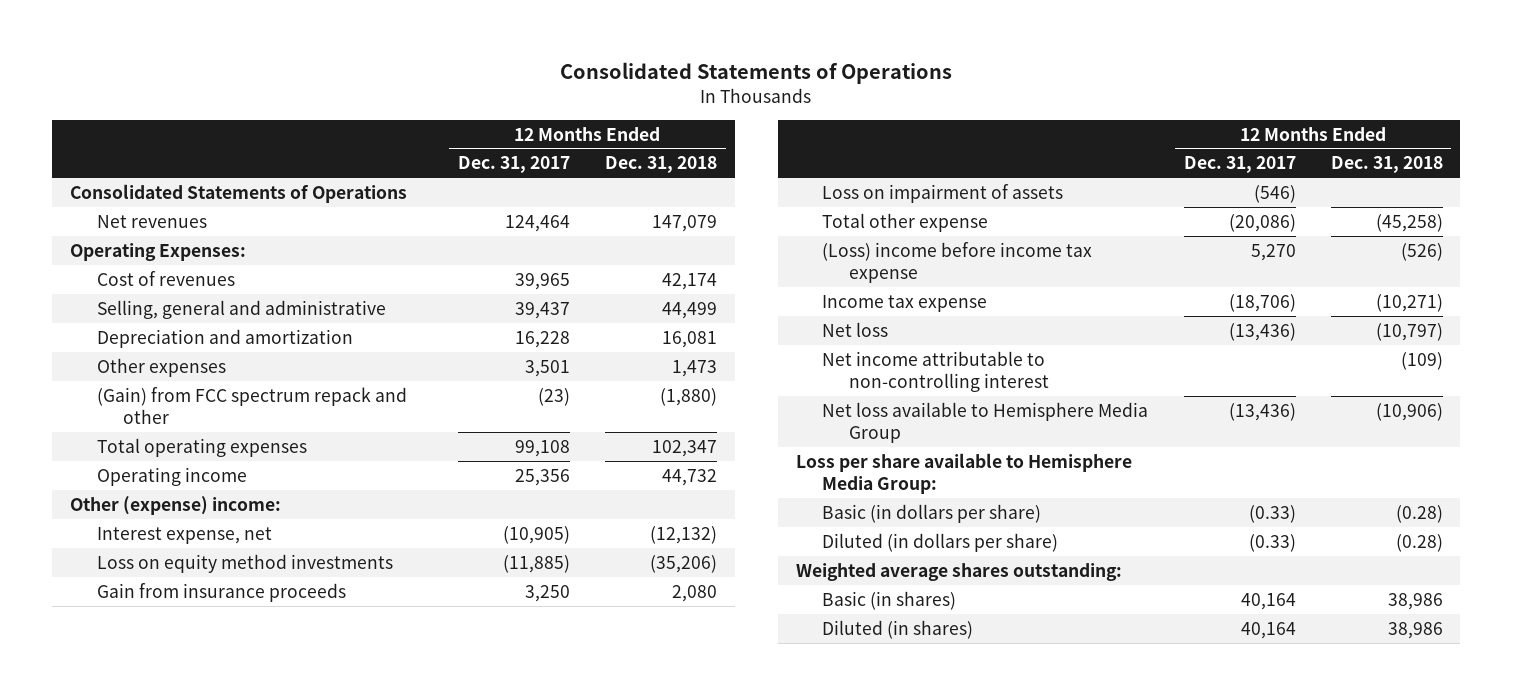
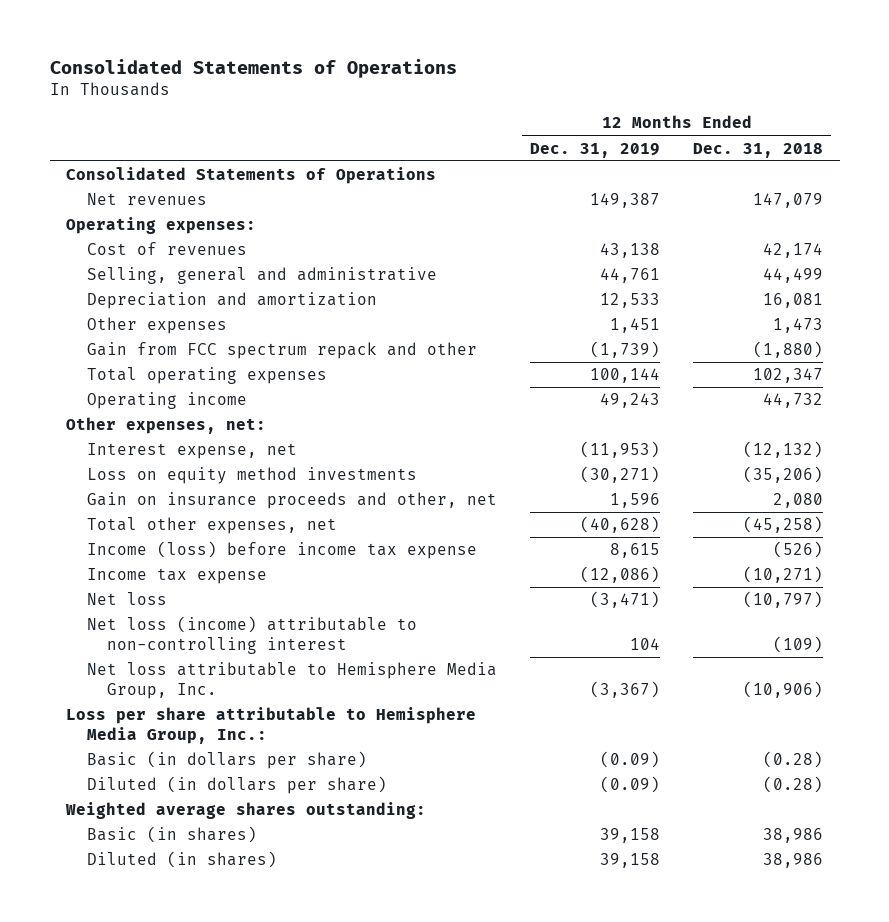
- | 12 Months Ended Dec. 31, 2017 | 12 Months Ended Dec. 31, 2018
+ | 12 Months Ended Dec. 31, 2019 | 12 Months Ended Dec. 31, 2018
- Operating Expenses:
+ Operating expenses:
- (Gain) from FCC spectrum repack and other | (23) | (1,880)
+ Gain from FCC spectrum repack and other | (1,739) | (1,880)
- Other (expense) income:
+ Other expenses, net:
- Gain from insurance proceeds | 3,250 | 2,080
- Loss on impairment of assets | (546) |
- Total other expense | (20,086) | (45,258)
- (Loss) income before income tax expense | 5,270 | (526)
+ Gain on insurance proceeds and other, net | 1,596 | 2,080
+ Total other expenses, net | (40,628) | (45,258)
+ Income (loss) before income tax expense | 8,615 | (526)
- Net income attributable to non-controlling interest | | (109)
- Net loss available to Hemisphere Media Group | (13,436) | (10,906)
- Loss per share available to Hemisphere Media Group:
+ Net loss (income) attributable to non-controlling interest | 104 | (109)
+ Net loss attributable to Hemisphere Media Group, Inc. | (3,367) | (10,906)
+ Loss per share attributable to Hemisphere Media Group, Inc.:

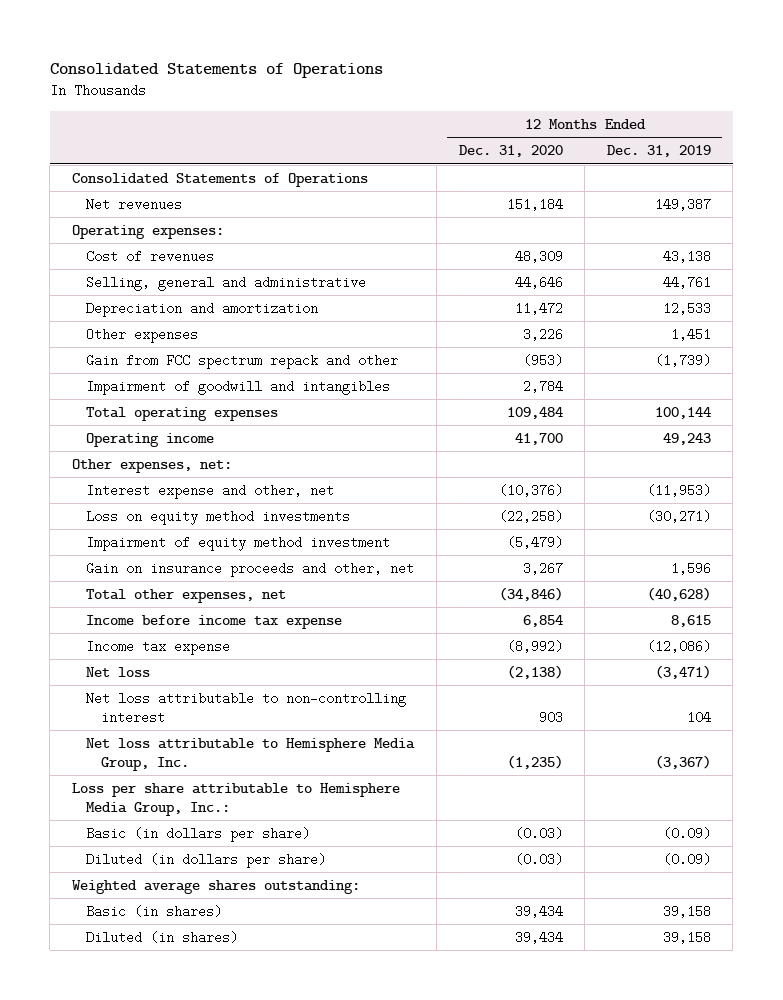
- | 12 Months Ended Dec. 31, 2019 | 12 Months Ended Dec. 31, 2018
+ | 12 Months Ended Dec. 31, 2020 | 12 Months Ended Dec. 31, 2019
+ Impairment of goodwill and intangibles | 2,784 |
- Interest expense, net | (11,953) | (12,132)
+ Interest expense and other, net | (10,376) | (11,953)
+ Impairment of equity method investment | (5,479) |
- Income (loss) before income tax expense | 8,615 | (526)
+ Income before income tax expense | 6,854 | 8,615
- Net loss (income) attributable to non-controlling interest | 104 | (109)
+ Net loss attributable to non-controlling interest | 903 | 104

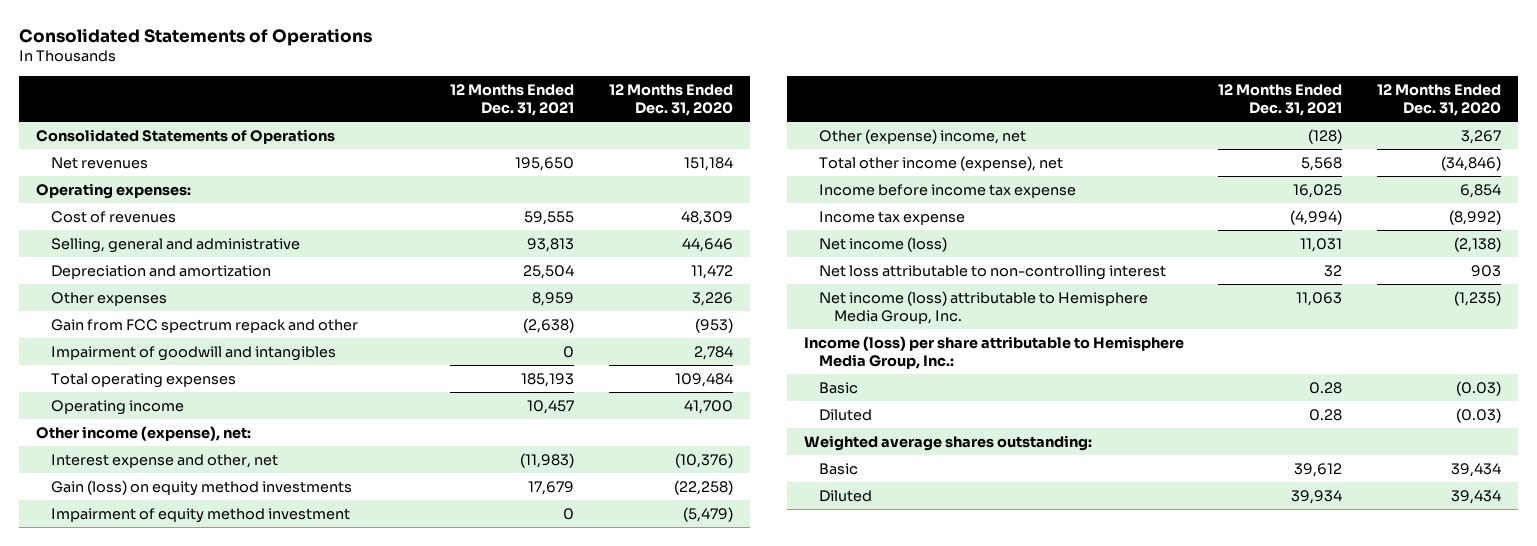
- | 12 Months Ended Dec. 31, 2020 | 12 Months Ended Dec. 31, 2019
+ | 12 Months Ended Dec. 31, 2021 | 12 Months Ended Dec. 31, 2020
- Other expenses, net:
+ Other income (expense), net:
- Loss on equity method investments | (22,258) | (30,271)
+ Gain (loss) on equity method investments | 17,679 | (22,258)
- Gain on insurance proceeds and other, net | 3,267 | 1,596
- Total other expenses, net | (34,846) | (40,628)
+ Other (expense) income, net | (128) | 3,267
+ Total other income (expense), net | 5,568 | (34,846)
- Net loss | (2,138) | (3,471)
+ Net income (loss) | 11,031 | (2,138)
- Net loss attributable to Hemisphere Media Group, Inc. | (1,235) | (3,367)
- Loss per share attributable to Hemisphere Media Group, Inc.:
- Basic (in dollars per share) | (0.03) | (0.09)
- Diluted (in dollars per share) | (0.03) | (0.09)
+ Net income (loss) attributable to Hemisphere Media Group, Inc. | 11,063 | (1,235)
+ Income (loss) per share attributable to Hemisphere Media Group, Inc.:
+ Basic | 0.28 | (0.03)
+ Diluted | 0.28 | (0.03)
- Basic (in shares) | 39,434 | 39,158
- Diluted (in shares) | 39,434 | 39,158
+ Basic | 39,612 | 39,434
+ Diluted | 39,934 | 39,434

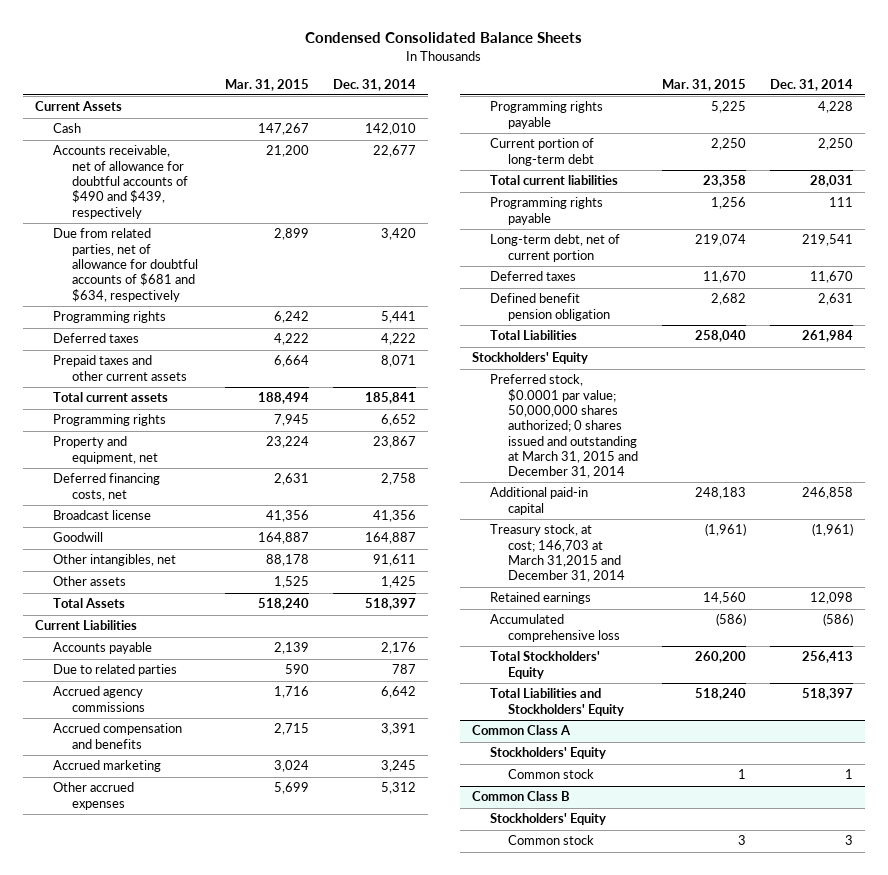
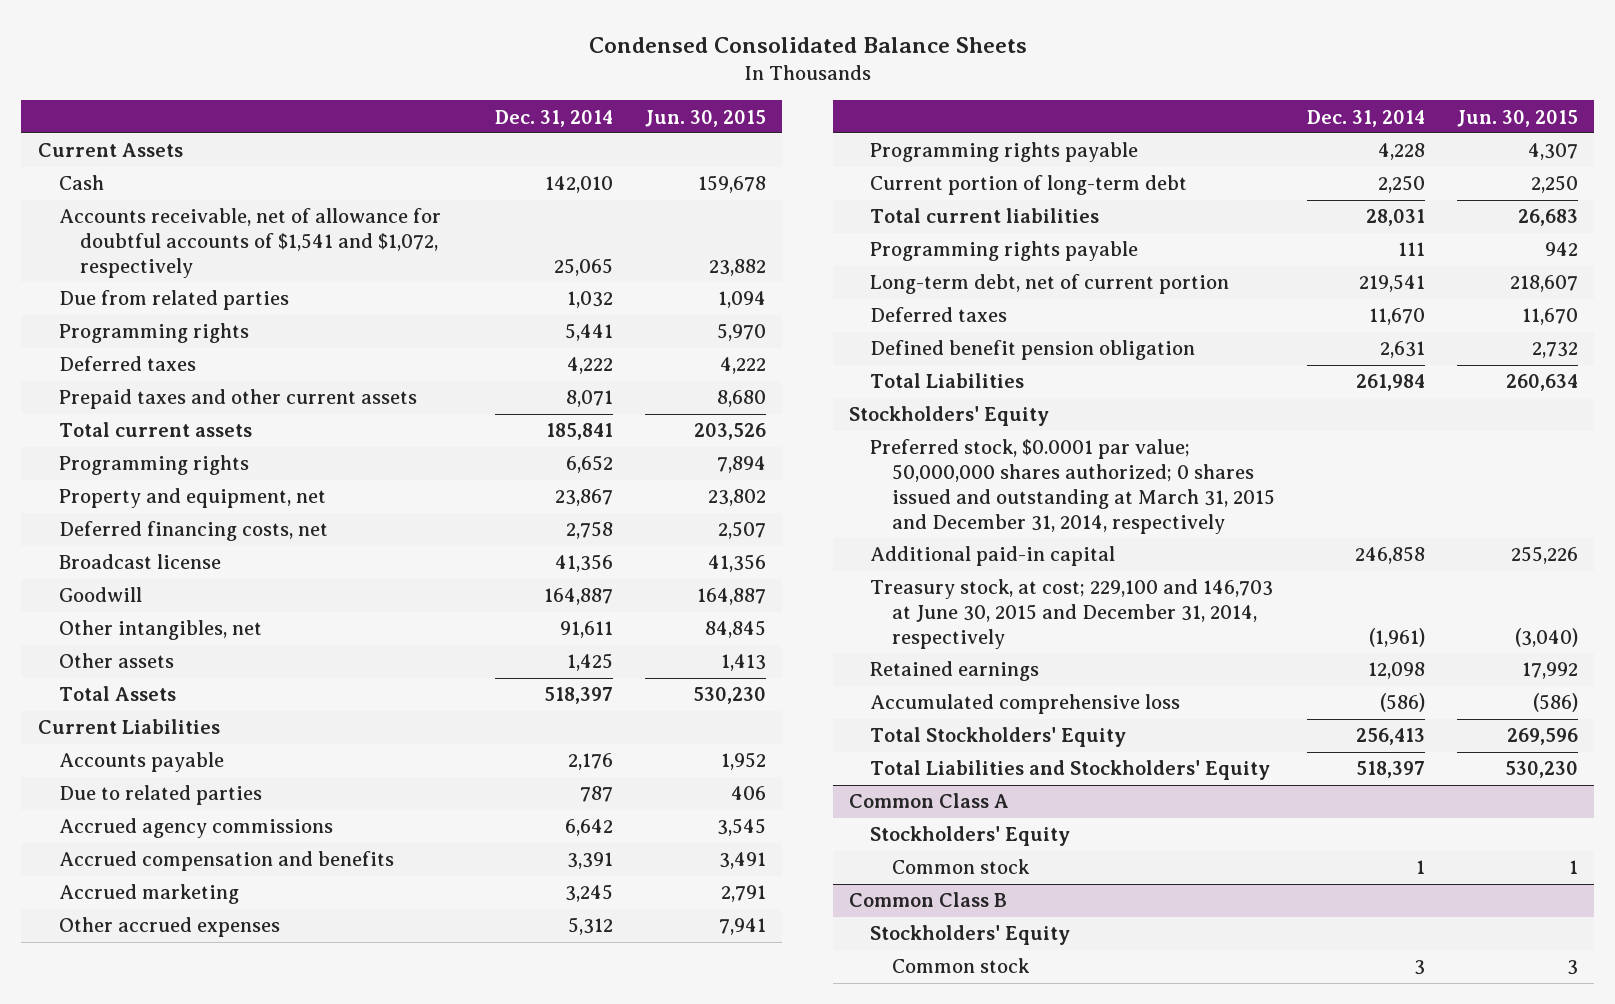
- | Mar. 31, 2015 | Dec. 31, 2014
+ | Dec. 31, 2014 | Jun. 30, 2015
- Accounts receivable, net of allowance for doubtful accounts of $490 and $439, respectively | 21,200 | 22,677
- Due from related parties, net of allowance for doubtful accounts of $681 and $634, respectively | 2,899 | 3,420
+ Accounts receivable, net of allowance for doubtful accounts of $1,541 and $1,072, respectively | 25,065 | 23,882
+ Due from related parties | 1,032 | 1,094
- Preferred stock, $0.0001 par value; 50,000,000 shares authorized; 0 shares issued and outstanding at March 31, 2015 and December 31, 2014
+ Preferred stock, $0.0001 par value; 50,000,000 shares authorized; 0 shares issued and outstanding at March 31, 2015 and December 31, 2014, respectively
- Treasury stock, at cost; 146,703 at March 31,2015 and December 31, 2014 | (1,961) | (1,961)
+ Treasury stock, at cost; 229,100 and 146,703 at June 30, 2015 and December 31, 2014, respectively | (1,961) | (3,040)

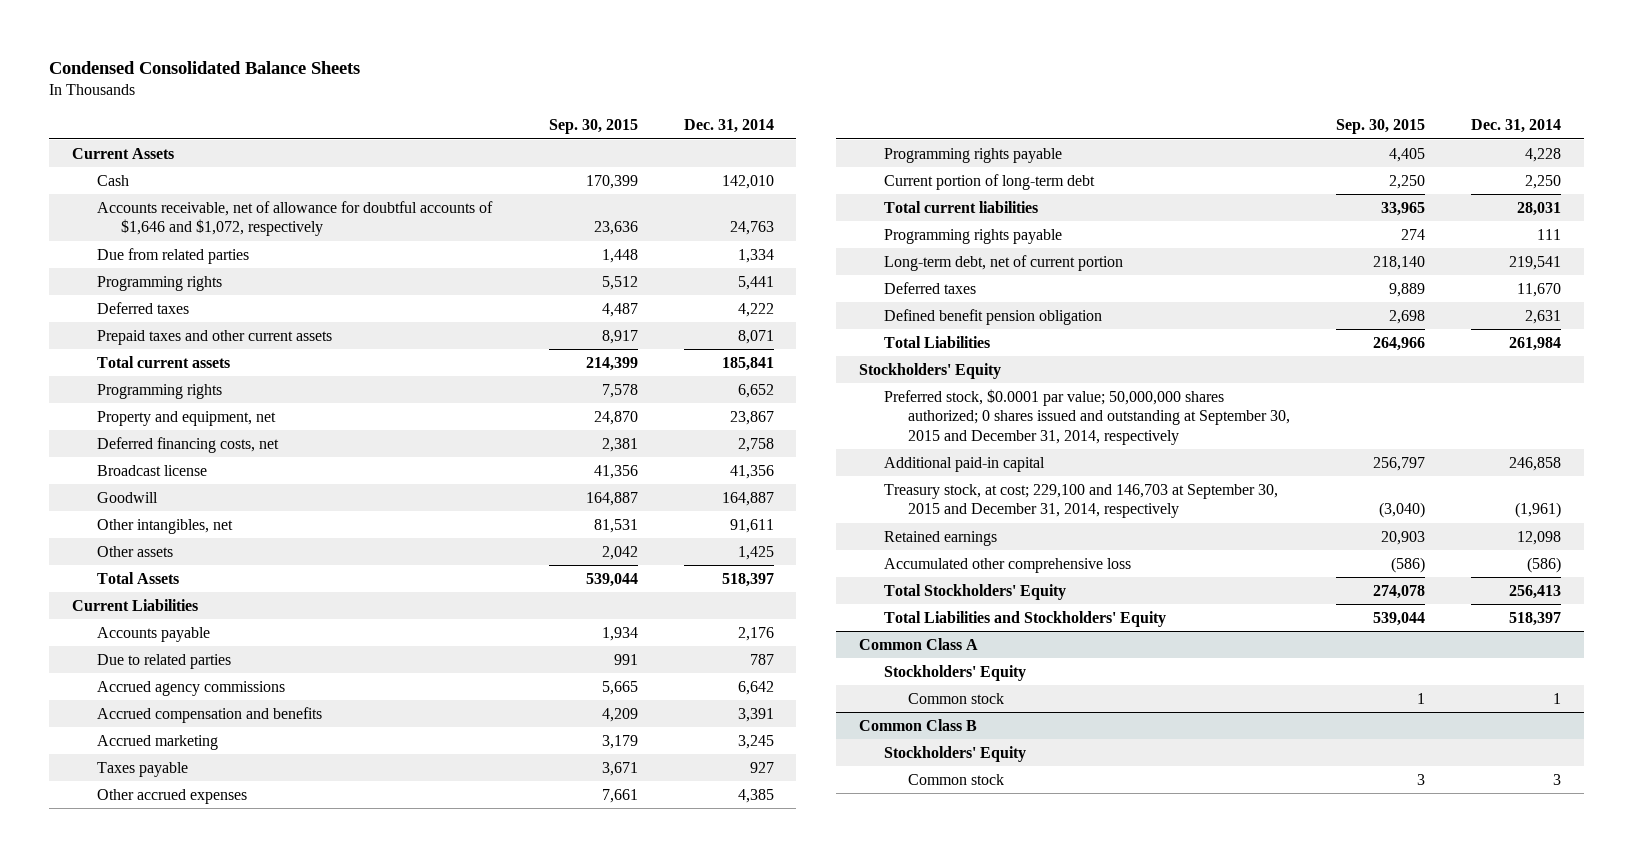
- | Dec. 31, 2014 | Jun. 30, 2015
+ | Sep. 30, 2015 | Dec. 31, 2014
- Accounts receivable, net of allowance for doubtful accounts of $1,541 and $1,072, respectively | 25,065 | 23,882
- Due from related parties | 1,032 | 1,094
+ Accounts receivable, net of allowance for doubtful accounts of $1,646 and $1,072, respectively | 23,636 | 24,763
+ Due from related parties | 1,448 | 1,334
- Other accrued expenses | 5,312 | 7,941
+ Taxes payable | 3,671 | 927
+ Other accrued expenses | 7,661 | 4,385
- Preferred stock, $0.0001 par value; 50,000,000 shares authorized; 0 shares issued and outstanding at March 31, 2015 and December 31, 2014, respectively
+ Preferred stock, $0.0001 par value; 50,000,000 shares authorized; 0 shares issued and outstanding at September 30, 2015 and December 31, 2014, respectively
- Treasury stock, at cost; 229,100 and 146,703 at June 30, 2015 and December 31, 2014, respectively | (1,961) | (3,040)
+ Treasury stock, at cost; 229,100 and 146,703 at September 30, 2015 and December 31, 2014, respectively | (3,040) | (1,961)
- Accumulated comprehensive loss | (586) | (586)
+ Accumulated other comprehensive loss | (586) | (586)

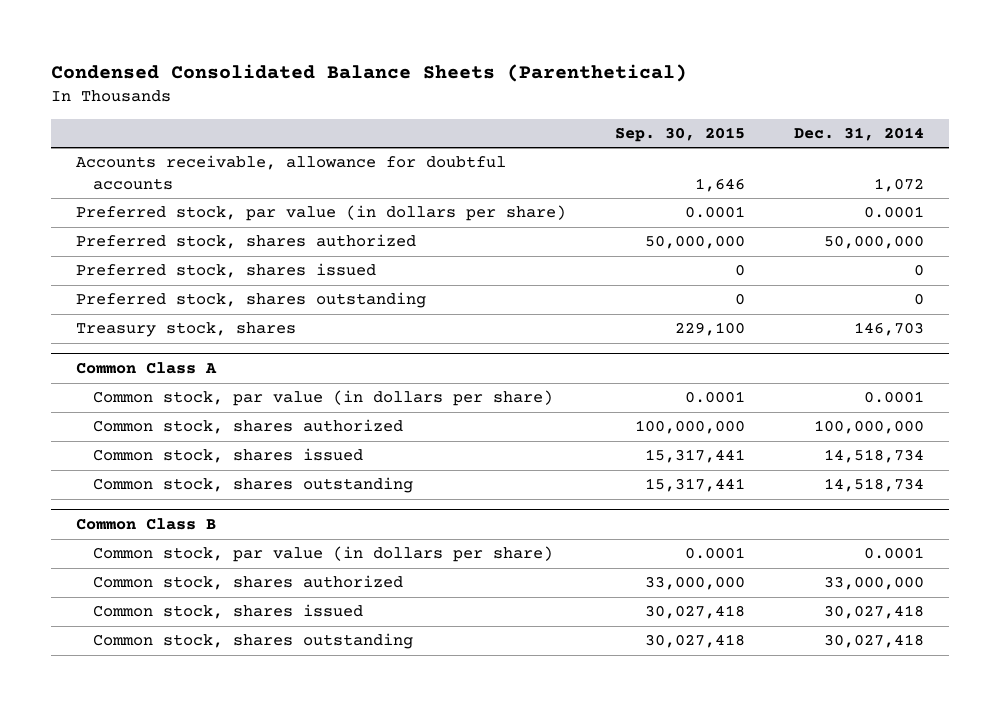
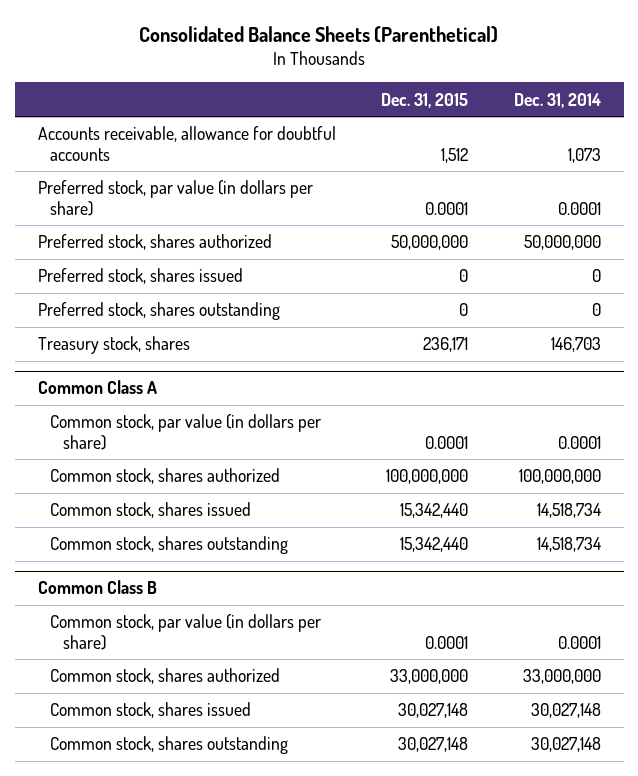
- Condensed Consolidated Balance Sheets (Parenthetical)
+ Consolidated Balance Sheets (Parenthetical)
- | Sep. 30, 2015 | Dec. 31, 2014
+ | Dec. 31, 2015 | Dec. 31, 2014
- Accounts receivable, allowance for doubtful accounts | 1,646 | 1,072
+ Accounts receivable, allowance for doubtful accounts | 1,512 | 1,073
@ Common Class B
- Common stock, shares issued | 30,027,418 | 30,027,418
- Common stock, shares outstanding | 30,027,418 | 30,027,418
+ Common stock, shares issued | 30,027,148 | 30,027,148
+ Common stock, shares outstanding | 30,027,148 | 30,027,148

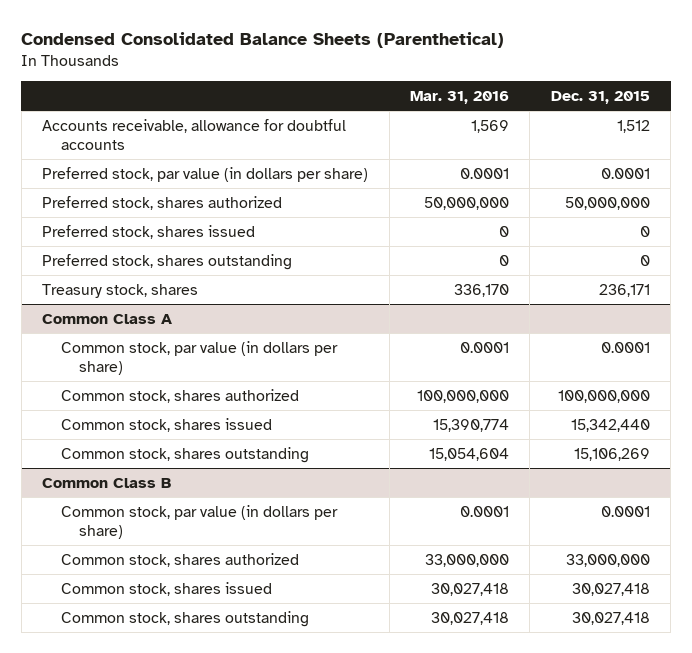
- Consolidated Balance Sheets (Parenthetical)
+ Condensed Consolidated Balance Sheets (Parenthetical)
- | Dec. 31, 2015 | Dec. 31, 2014
+ | Mar. 31, 2016 | Dec. 31, 2015
@ Common Class A
- Common stock, shares outstanding | 15,342,440 | 14,518,734
+ Common stock, shares outstanding | 15,054,604 | 15,106,269
@ Common Class B
- Common stock, shares issued | 30,027,148 | 30,027,148
- Common stock, shares outstanding | 30,027,148 | 30,027,148
+ Common stock, shares issued | 30,027,418 | 30,027,418
+ Common stock, shares outstanding | 30,027,418 | 30,027,418

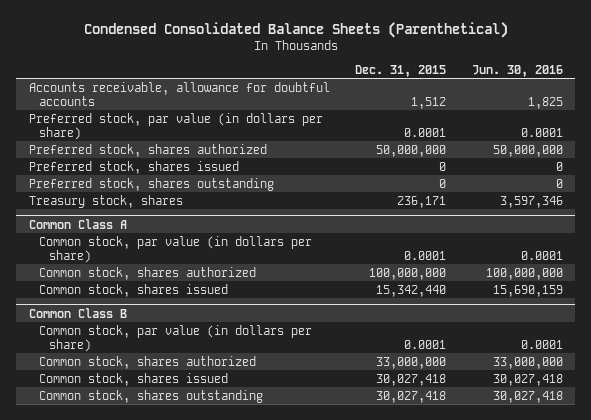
- | Mar. 31, 2016 | Dec. 31, 2015
+ | Dec. 31, 2015 | Jun. 30, 2016
@ Common Class A
- Common stock, shares outstanding | 15,054,604 | 15,106,269

